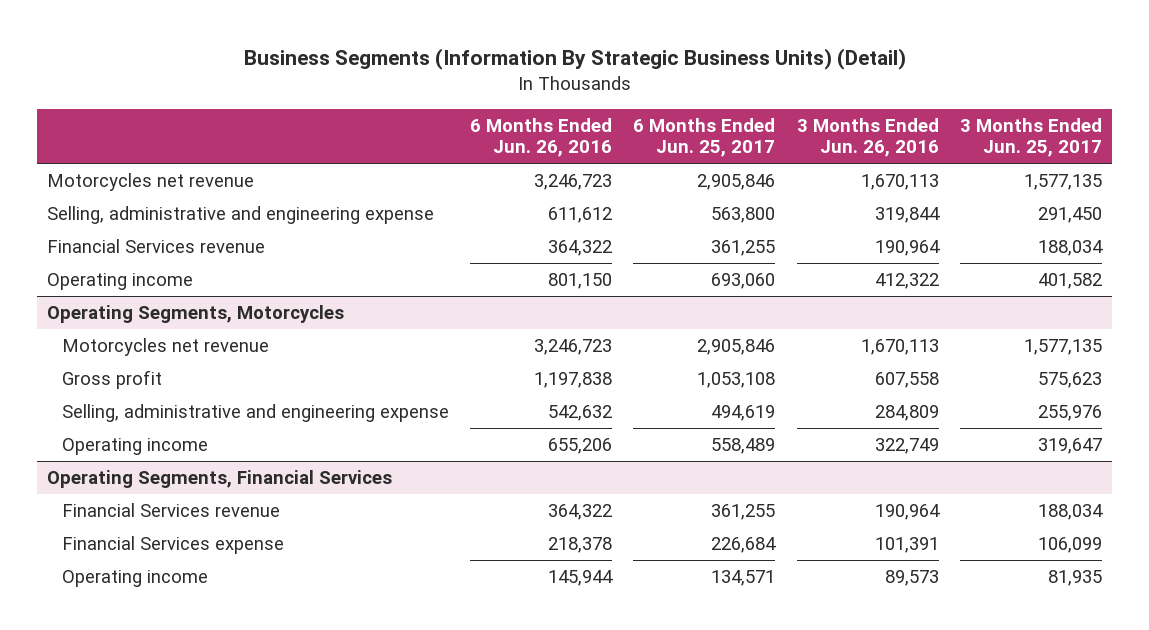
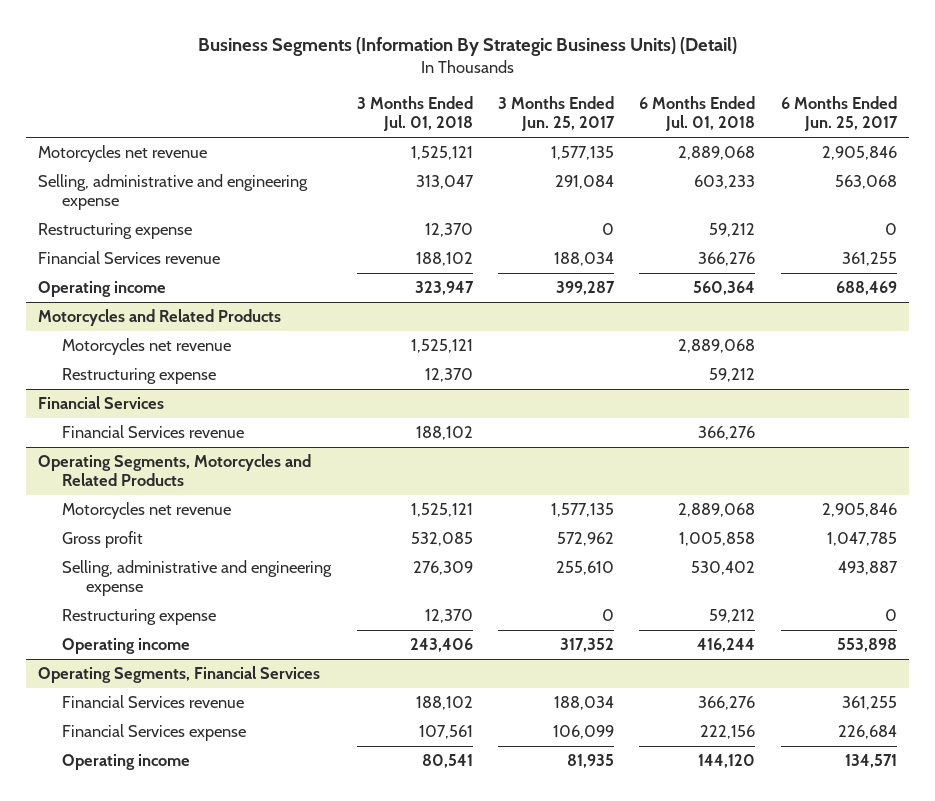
- | 6 Months Ended Jun. 26, 2016 | 6 Months Ended Jun. 25, 2017 | 3 Months Ended Jun. 26, 2016 | 3 Months Ended Jun. 25, 2017
+ | 3 Months Ended Jul. 01, 2018 | 3 Months Ended Jun. 25, 2017 | 6 Months Ended Jul. 01, 2018 | 6 Months Ended Jun. 25, 2017
- Selling, administrative and engineering expense | 611,612 | 563,800 | 319,844 | 291,450
+ Selling, administrative and engineering expense | 313,047 | 291,084 | 603,233 | 563,068
+ Restructuring expense | 12,370 | 0 | 59,212 | 0
- Operating income | 801,150 | 693,060 | 412,322 | 401,582
- Operating Segments, Motorcycles
+ Operating income | 323,947 | 399,287 | 560,364 | 688,469
+ Motorcycles and Related Products
+ Motorcycles net revenue | 1,525,121 | | 2,889,068 |
+ Restructuring expense | 12,370 | | 59,212 |
+ Financial Services
+ Financial Services revenue | 188,102 | | 366,276 |
+ Operating Segments, Motorcycles and Related Products
- Gross profit | 1,197,838 | 1,053,108 | 607,558 | 575,623
- Selling, administrative and engineering expense | 542,632 | 494,619 | 284,809 | 255,976
- Operating income | 655,206 | 558,489 | 322,749 | 319,647
+ Gross profit | 532,085 | 572,962 | 1,005,858 | 1,047,785
+ Selling, administrative and engineering expense | 276,309 | 255,610 | 530,402 | 493,887
+ Restructuring expense | 12,370 | 0 | 59,212 | 0
+ Operating income | 243,406 | 317,352 | 416,244 | 553,898

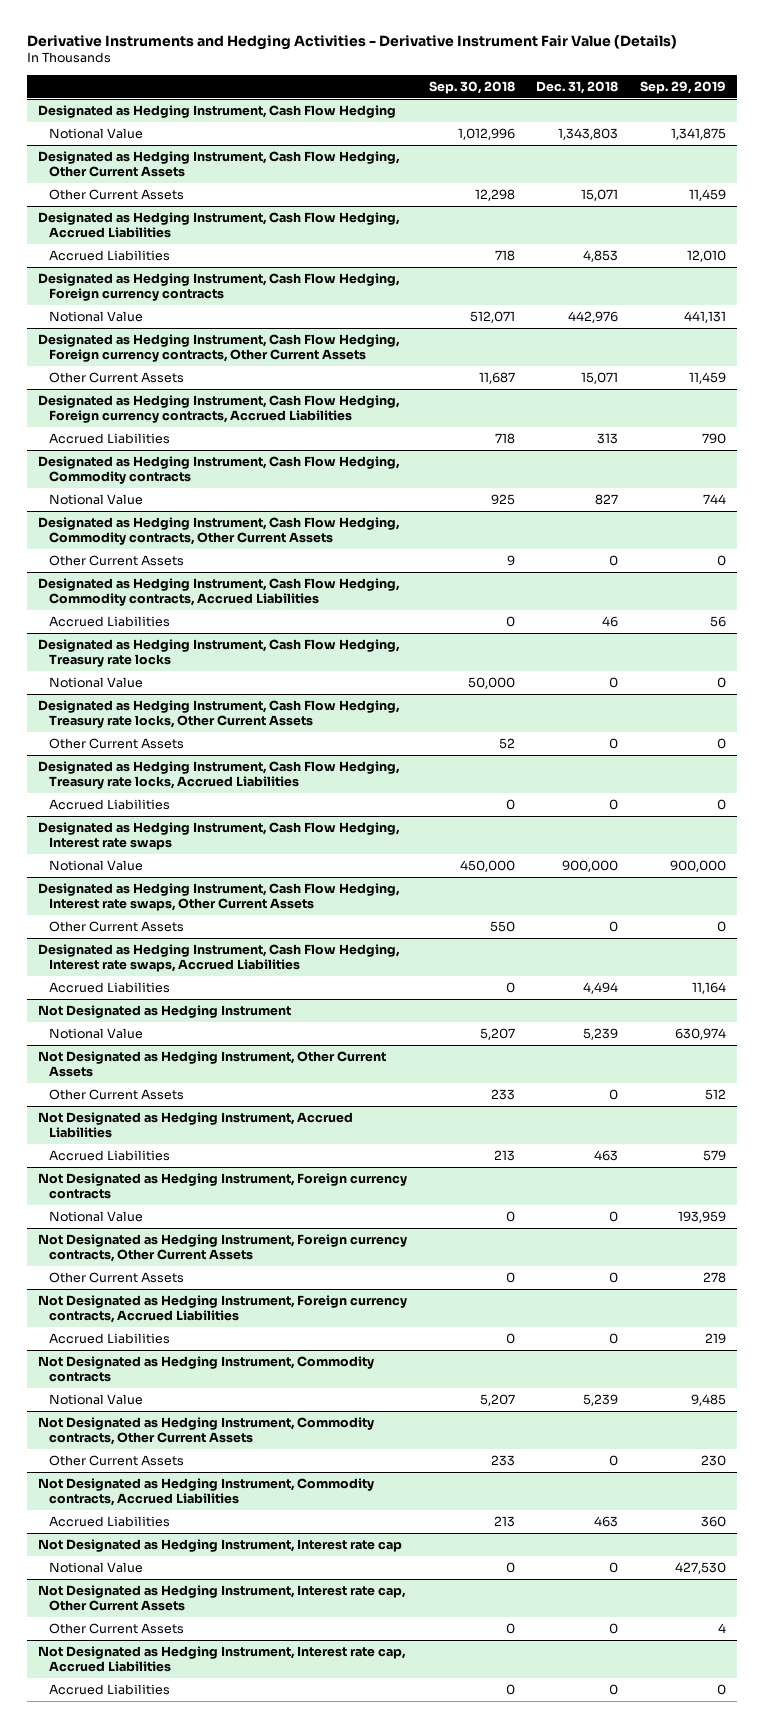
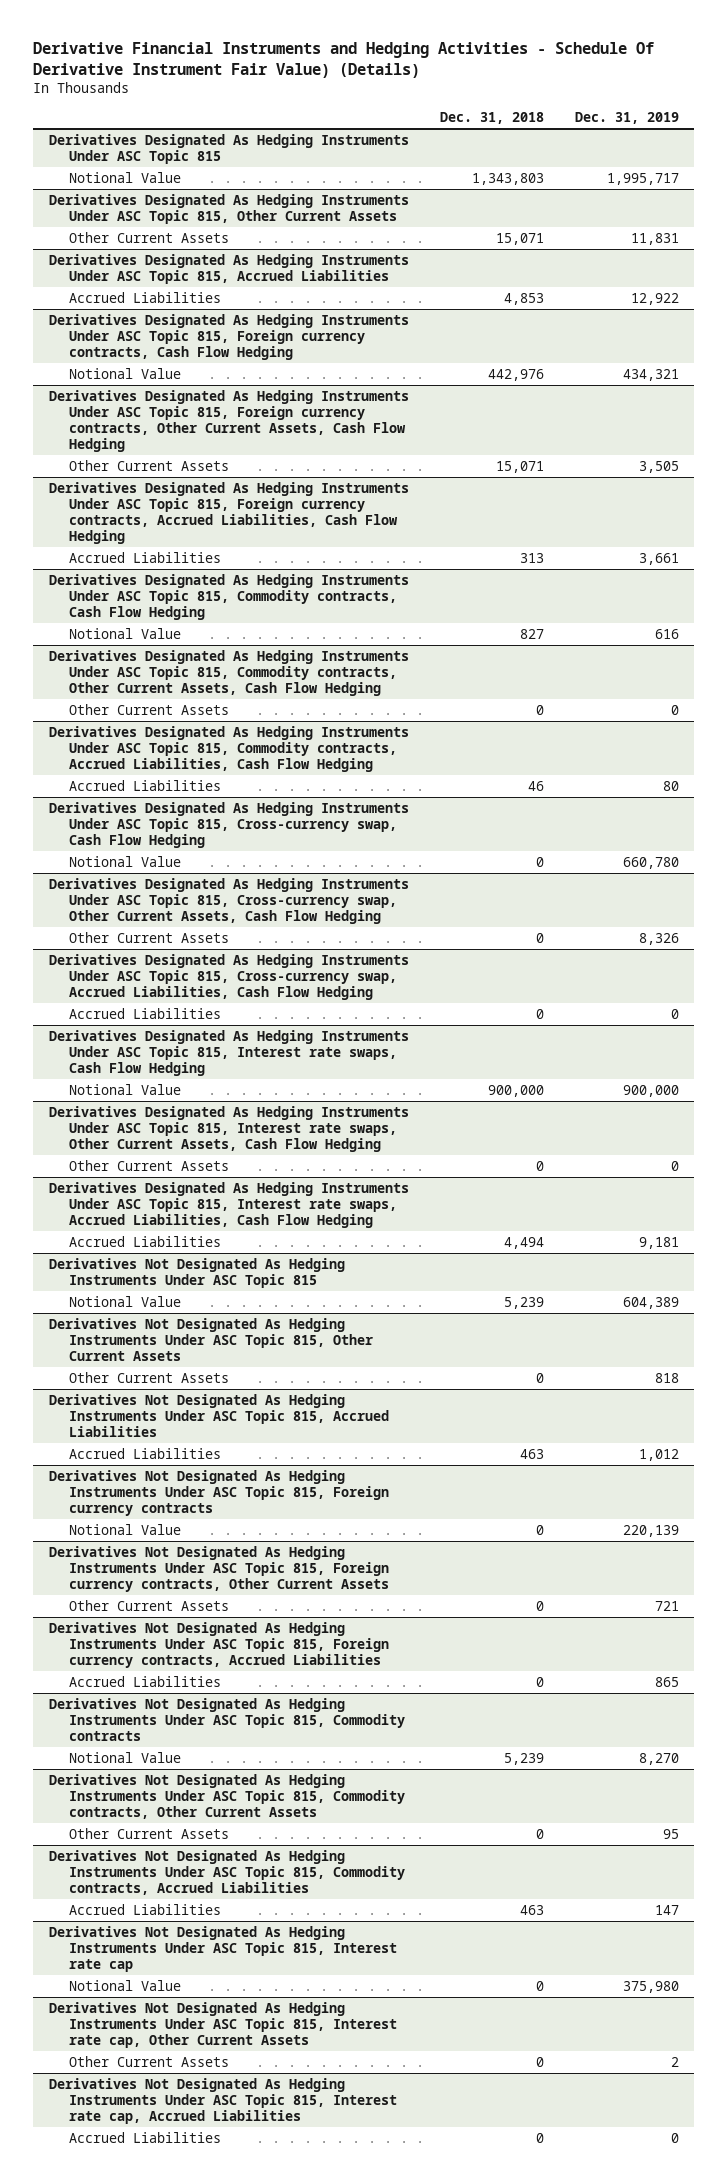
- Derivative Instruments and Hedging Activities - Derivative Instrument Fair Value (Details)
+ Derivative Financial Instruments and Hedging Activities - Schedule Of Derivative Instrument Fair Value) (Details)
- | Sep. 30, 2018 | Dec. 31, 2018 | Sep. 29, 2019
+ | Dec. 31, 2018 | Dec. 31, 2019
- Designated as Hedging Instrument, Cash Flow Hedging
+ Derivatives Designated As Hedging Instruments Under ASC Topic 815
- Designated as Hedging Instrument, Cash Flow Hedging, Other Current Assets
+ Derivatives Designated As Hedging Instruments Under ASC Topic 815, Other Current Assets
- Designated as Hedging Instrument, Cash Flow Hedging, Accrued Liabilities
+ Derivatives Designated As Hedging Instruments Under ASC Topic 815, Accrued Liabilities
- Designated as Hedging Instrument, Cash Flow Hedging, Foreign currency contracts
+ Derivatives Designated As Hedging Instruments Under ASC Topic 815, Foreign currency contracts, Cash Flow Hedging
- Designated as Hedging Instrument, Cash Flow Hedging, Foreign currency contracts, Other Current Assets
+ Derivatives Designated As Hedging Instruments Under ASC Topic 815, Foreign currency contracts, Other Current Assets, Cash Flow Hedging
- Designated as Hedging Instrument, Cash Flow Hedging, Foreign currency contracts, Accrued Liabilities
+ Derivatives Designated As Hedging Instruments Under ASC Topic 815, Foreign currency contracts, Accrued Liabilities, Cash Flow Hedging
- Designated as Hedging Instrument, Cash Flow Hedging, Commodity contracts
+ Derivatives Designated As Hedging Instruments Under ASC Topic 815, Commodity contracts, Cash Flow Hedging
- Designated as Hedging Instrument, Cash Flow Hedging, Commodity contracts, Other Current Assets
+ Derivatives Designated As Hedging Instruments Under ASC Topic 815, Commodity contracts, Other Current Assets, Cash Flow Hedging
- Designated as Hedging Instrument, Cash Flow Hedging, Commodity contracts, Accrued Liabilities
+ Derivatives Designated As Hedging Instruments Under ASC Topic 815, Commodity contracts, Accrued Liabilities, Cash Flow Hedging
- Designated as Hedging Instrument, Cash Flow Hedging, Treasury rate locks
+ Derivatives Designated As Hedging Instruments Under ASC Topic 815, Cross-currency swap, Cash Flow Hedging
- Designated as Hedging Instrument, Cash Flow Hedging, Treasury rate locks, Other Current Assets
+ Derivatives Designated As Hedging Instruments Under ASC Topic 815, Cross-currency swap, Other Current Assets, Cash Flow Hedging
- Designated as Hedging Instrument, Cash Flow Hedging, Treasury rate locks, Accrued Liabilities
+ Derivatives Designated As Hedging Instruments Under ASC Topic 815, Cross-currency swap, Accrued Liabilities, Cash Flow Hedging
- Designated as Hedging Instrument, Cash Flow Hedging, Interest rate swaps
+ Derivatives Designated As Hedging Instruments Under ASC Topic 815, Interest rate swaps, Cash Flow Hedging
- Designated as Hedging Instrument, Cash Flow Hedging, Interest rate swaps, Other Current Assets
+ Derivatives Designated As Hedging Instruments Under ASC Topic 815, Interest rate swaps, Other Current Assets, Cash Flow Hedging
- Designated as Hedging Instrument, Cash Flow Hedging, Interest rate swaps, Accrued Liabilities
+ Derivatives Designated As Hedging Instruments Under ASC Topic 815, Interest rate swaps, Accrued Liabilities, Cash Flow Hedging
- Not Designated as Hedging Instrument
+ Derivatives Not Designated As Hedging Instruments Under ASC Topic 815
- Not Designated as Hedging Instrument, Other Current Assets
+ Derivatives Not Designated As Hedging Instruments Under ASC Topic 815, Other Current Assets
- Not Designated as Hedging Instrument, Accrued Liabilities
+ Derivatives Not Designated As Hedging Instruments Under ASC Topic 815, Accrued Liabilities
- Not Designated as Hedging Instrument, Foreign currency contracts
+ Derivatives Not Designated As Hedging Instruments Under ASC Topic 815, Foreign currency contracts
- Not Designated as Hedging Instrument, Foreign currency contracts, Other Current Assets
+ Derivatives Not Designated As Hedging Instruments Under ASC Topic 815, Foreign currency contracts, Other Current Assets
- Not Designated as Hedging Instrument, Foreign currency contracts, Accrued Liabilities
+ Derivatives Not Designated As Hedging Instruments Under ASC Topic 815, Foreign currency contracts, Accrued Liabilities
- Not Designated as Hedging Instrument, Commodity contracts
+ Derivatives Not Designated As Hedging Instruments Under ASC Topic 815, Commodity contracts
- Not Designated as Hedging Instrument, Commodity contracts, Other Current Assets
+ Derivatives Not Designated As Hedging Instruments Under ASC Topic 815, Commodity contracts, Other Current Assets
- Not Designated as Hedging Instrument, Commodity contracts, Accrued Liabilities
+ Derivatives Not Designated As Hedging Instruments Under ASC Topic 815, Commodity contracts, Accrued Liabilities
- Not Designated as Hedging Instrument, Interest rate cap
+ Derivatives Not Designated As Hedging Instruments Under ASC Topic 815, Interest rate cap
- Not Designated as Hedging Instrument, Interest rate cap, Other Current Assets
+ Derivatives Not Designated As Hedging Instruments Under ASC Topic 815, Interest rate cap, Other Current Assets
- Not Designated as Hedging Instrument, Interest rate cap, Accrued Liabilities
+ Derivatives Not Designated As Hedging Instruments Under ASC Topic 815, Interest rate cap, Accrued Liabilities

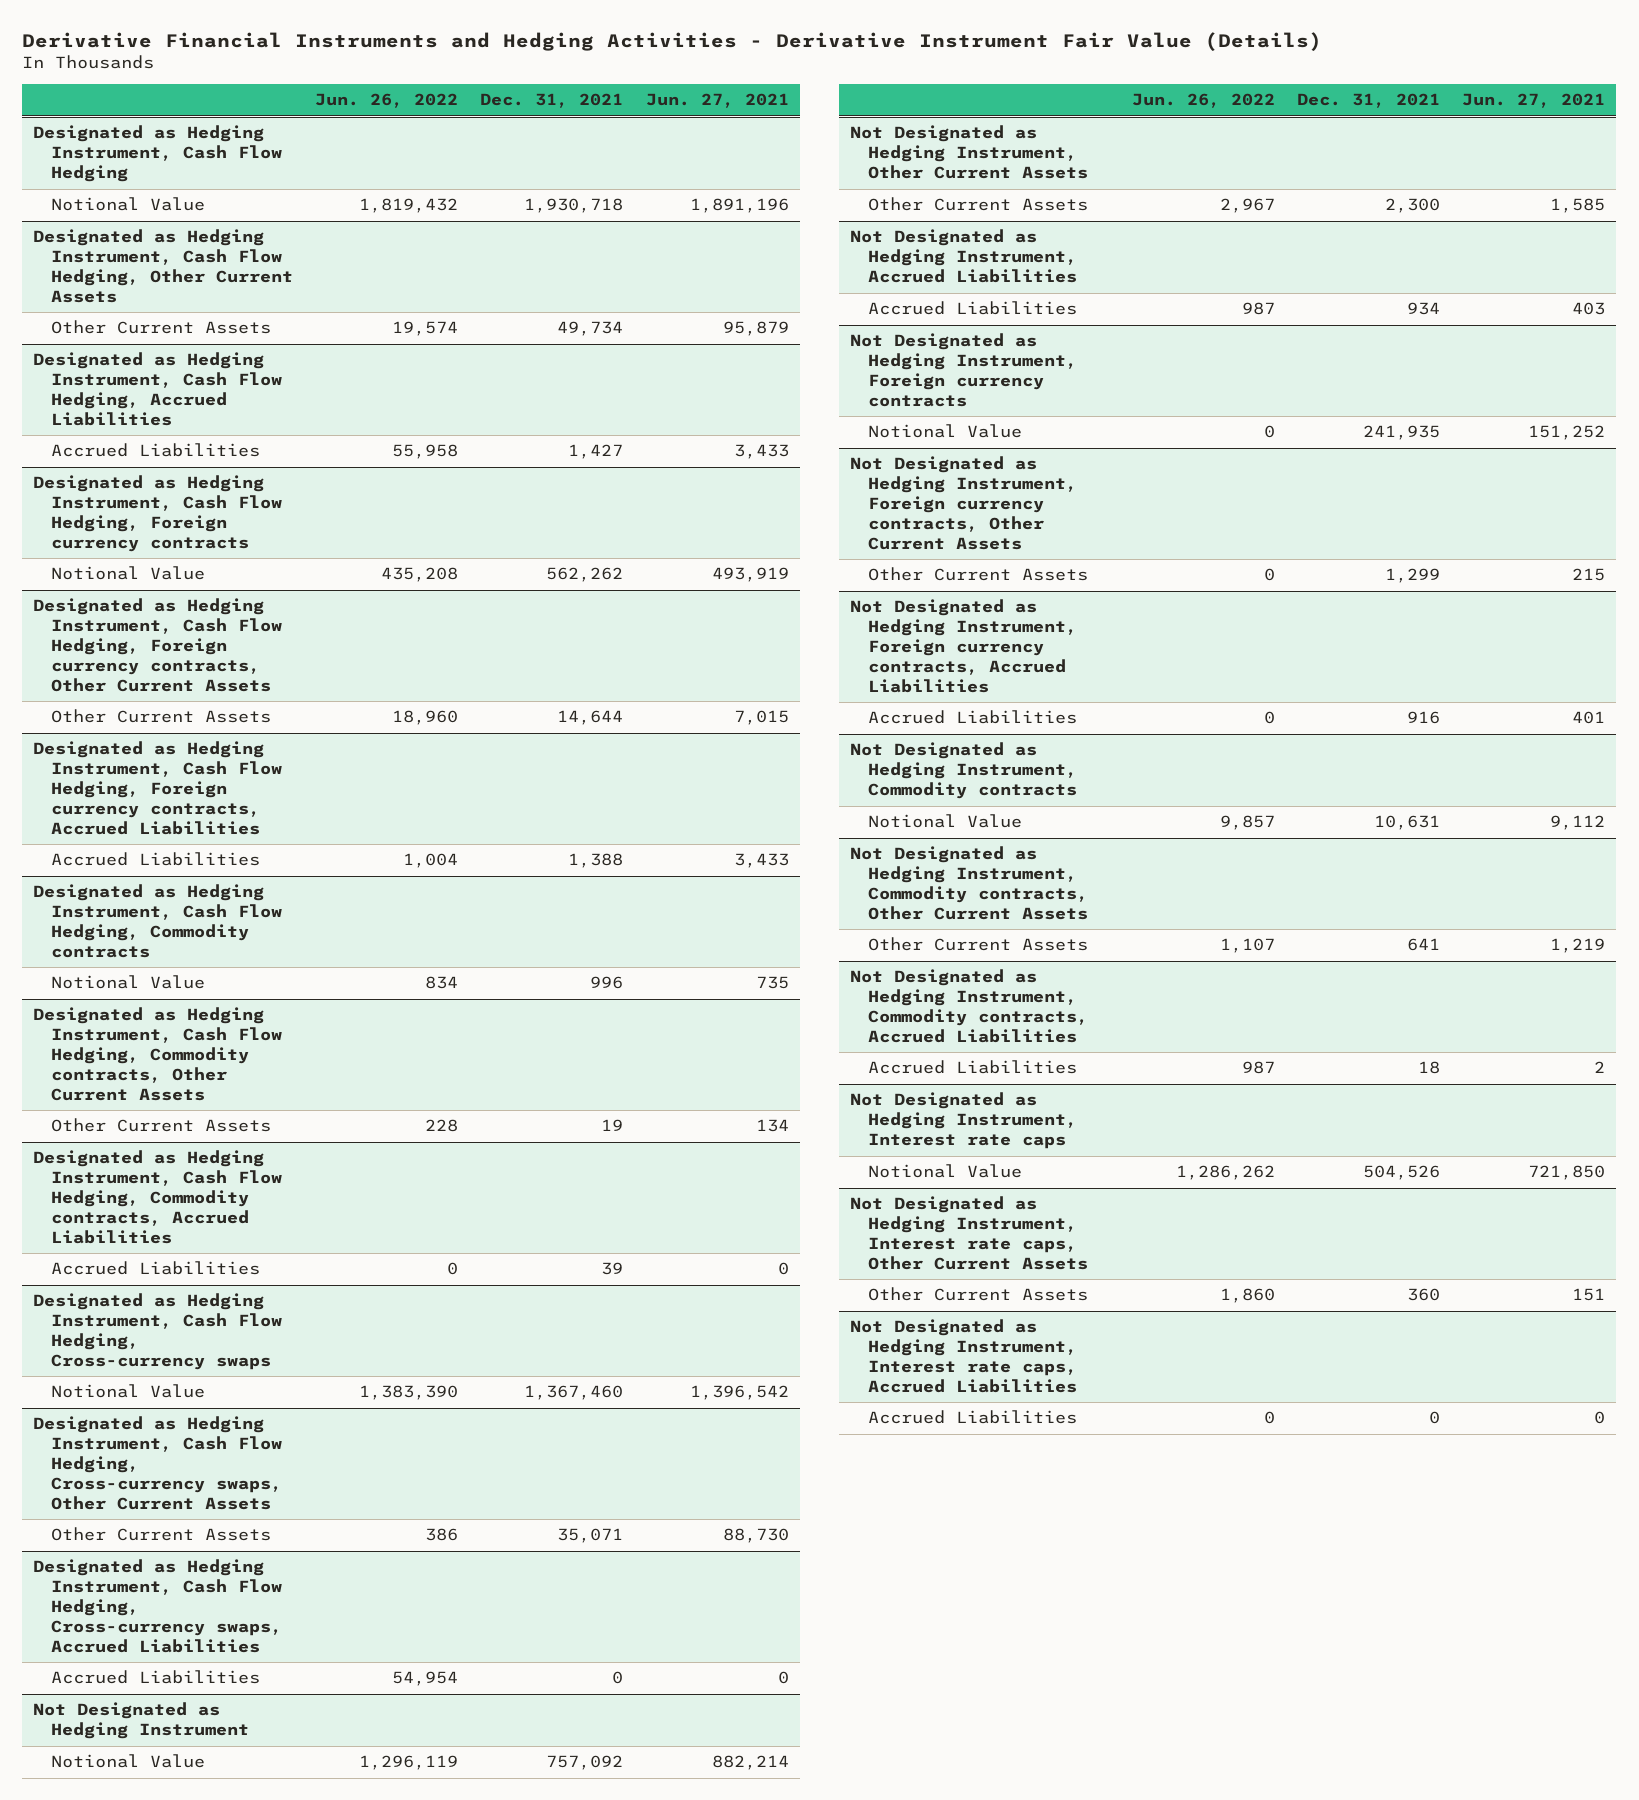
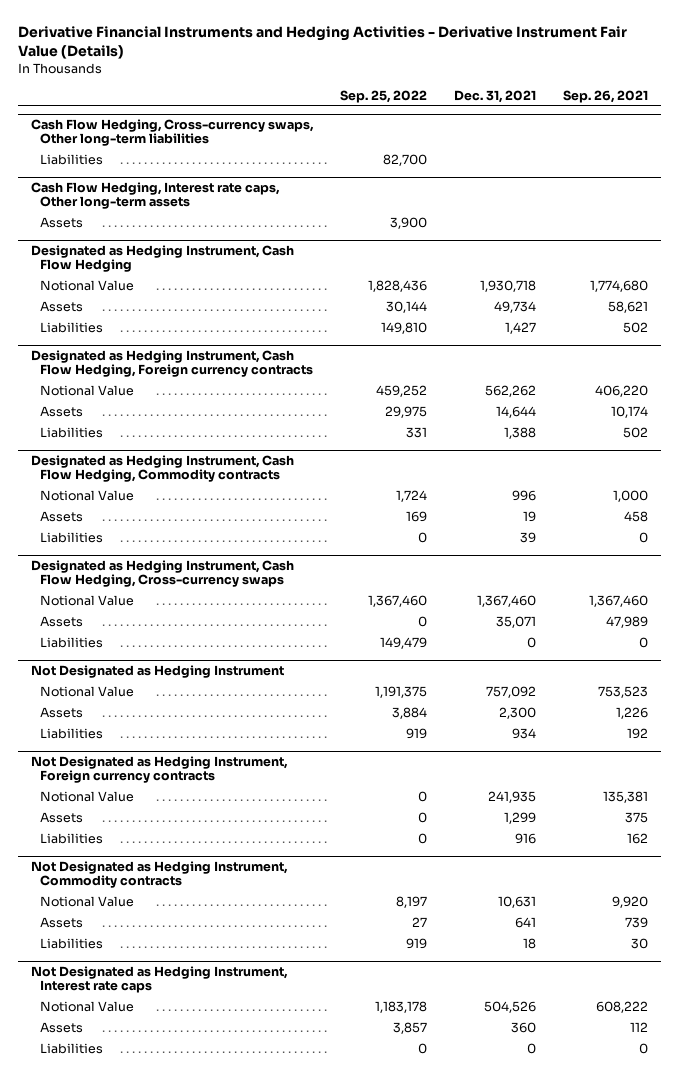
- | Jun. 26, 2022 | Dec. 31, 2021 | Jun. 27, 2021
+ | Sep. 25, 2022 | Dec. 31, 2021 | Sep. 26, 2021
+ Cash Flow Hedging, Cross-currency swaps, Other long-term liabilities
+ Liabilities | 82,700 | |
+ Cash Flow Hedging, Interest rate caps, Other long-term assets
+ Assets | 3,900 | |
- Designated as Hedging Instrument, Cash Flow Hedging, Other Current Assets
- Other Current Assets | 19,574 | 49,734 | 95,879
- Designated as Hedging Instrument, Cash Flow Hedging, Accrued Liabilities
- Accrued Liabilities | 55,958 | 1,427 | 3,433
@ Designated as Hedging Instrument, Cash Flow Hedging
+ Assets | 30,144 | 49,734 | 58,621
+ Liabilities | 149,810 | 1,427 | 502
- Designated as Hedging Instrument, Cash Flow Hedging, Foreign currency contracts, Other Current Assets
- Other Current Assets | 18,960 | 14,644 | 7,015
- Designated as Hedging Instrument, Cash Flow Hedging, Foreign currency contracts, Accrued Liabilities
- Accrued Liabilities | 1,004 | 1,388 | 3,433
@ Designated as Hedging Instrument, Cash Flow Hedging, Foreign currency contracts
+ Assets | 29,975 | 14,644 | 10,174
+ Liabilities | 331 | 1,388 | 502
- Designated as Hedging Instrument, Cash Flow Hedging, Commodity contracts, Other Current Assets
- Other Current Assets | 228 | 19 | 134
- Designated as Hedging Instrument, Cash Flow Hedging, Commodity contracts, Accrued Liabilities
- Accrued Liabilities | 0 | 39 | 0
@ Designated as Hedging Instrument, Cash Flow Hedging, Commodity contracts
+ Assets | 169 | 19 | 458
+ Liabilities | 0 | 39 | 0
- Designated as Hedging Instrument, Cash Flow Hedging, Cross-currency swaps, Other Current Assets
- Other Current Assets | 386 | 35,071 | 88,730
- Designated as Hedging Instrument, Cash Flow Hedging, Cross-currency swaps, Accrued Liabilities
- Accrued Liabilities | 54,954 | 0 | 0
@ Designated as Hedging Instrument, Cash Flow Hedging, Cross-currency swaps
+ Assets | 0 | 35,071 | 47,989
+ Liabilities | 149,479 | 0 | 0
- Not Designated as Hedging Instrument, Other Current Assets
- Other Current Assets | 2,967 | 2,300 | 1,585
- Not Designated as Hedging Instrument, Accrued Liabilities
- Accrued Liabilities | 987 | 934 | 403
@ Not Designated as Hedging Instrument
+ Assets | 3,884 | 2,300 | 1,226
+ Liabilities | 919 | 934 | 192
- Not Designated as Hedging Instrument, Foreign currency contracts, Other Current Assets
- Other Current Assets | 0 | 1,299 | 215
- Not Designated as Hedging Instrument, Foreign currency contracts, Accrued Liabilities
- Accrued Liabilities | 0 | 916 | 401
@ Not Designated as Hedging Instrument, Foreign currency contracts
+ Assets | 0 | 1,299 | 375
+ Liabilities | 0 | 916 | 162
- Not Designated as Hedging Instrument, Commodity contracts, Other Current Assets
- Other Current Assets | 1,107 | 641 | 1,219
- Not Designated as Hedging Instrument, Commodity contracts, Accrued Liabilities
- Accrued Liabilities | 987 | 18 | 2
@ Not Designated as Hedging Instrument, Commodity contracts
+ Assets | 27 | 641 | 739
+ Liabilities | 919 | 18 | 30
- Not Designated as Hedging Instrument, Interest rate caps, Other Current Assets
- Other Current Assets | 1,860 | 360 | 151
- Not Designated as Hedging Instrument, Interest rate caps, Accrued Liabilities
- Accrued Liabilities | 0 | 0 | 0
@ Not Designated as Hedging Instrument, Interest rate caps
+ Assets | 3,857 | 360 | 112
+ Liabilities | 0 | 0 | 0

